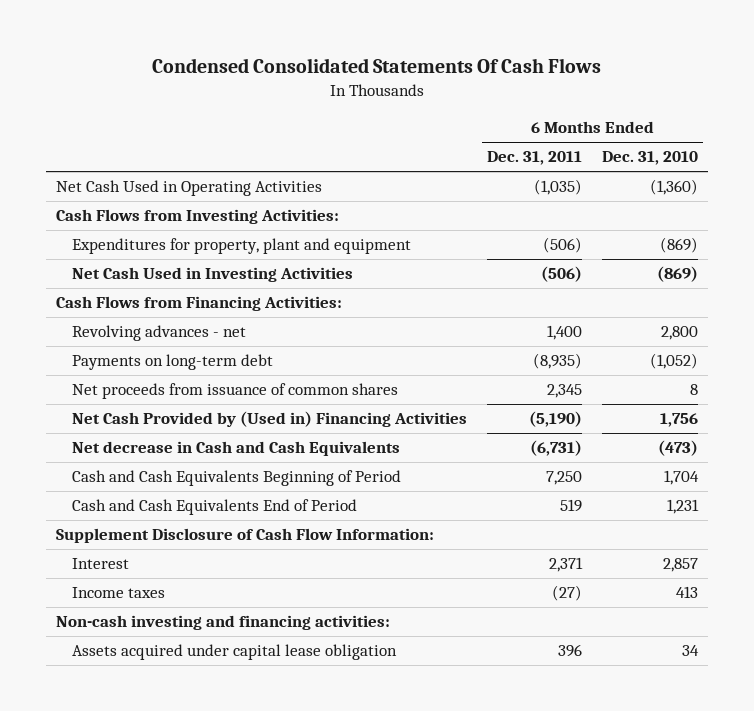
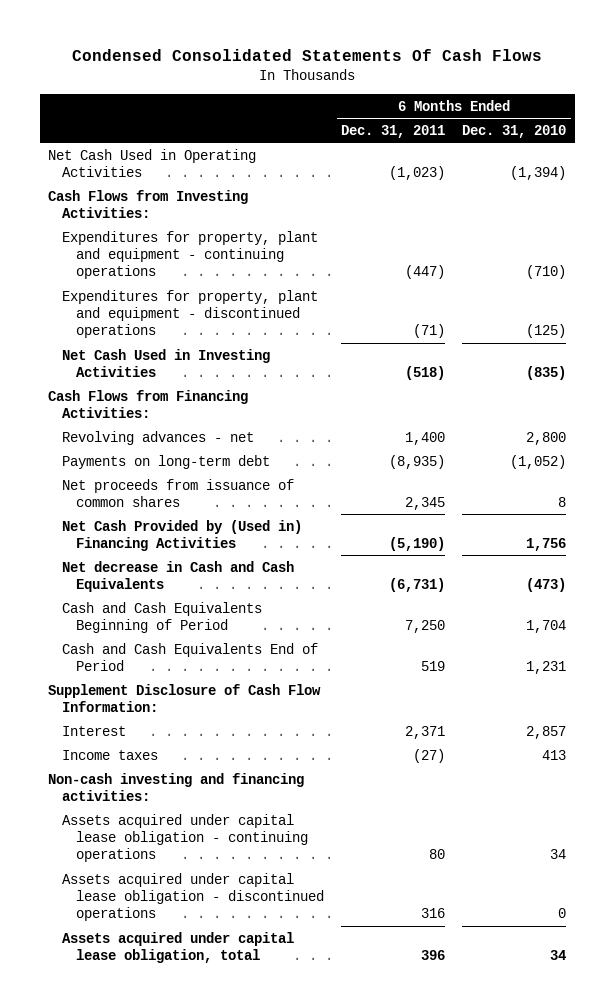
- Net Cash Used in Operating Activities | (1,035) | (1,360)
+ Net Cash Used in Operating Activities | (1,023) | (1,394)
- Expenditures for property, plant and equipment | (506) | (869)
- Net Cash Used in Investing Activities | (506) | (869)
+ Expenditures for property, plant and equipment - continuing operations | (447) | (710)
+ Expenditures for property, plant and equipment - discontinued operations | (71) | (125)
+ Net Cash Used in Investing Activities | (518) | (835)
- Assets acquired under capital lease obligation | 396 | 34
+ Assets acquired under capital lease obligation - continuing operations | 80 | 34
+ Assets acquired under capital lease obligation - discontinued operations | 316 | 0
+ Assets acquired under capital lease obligation, total | 396 | 34

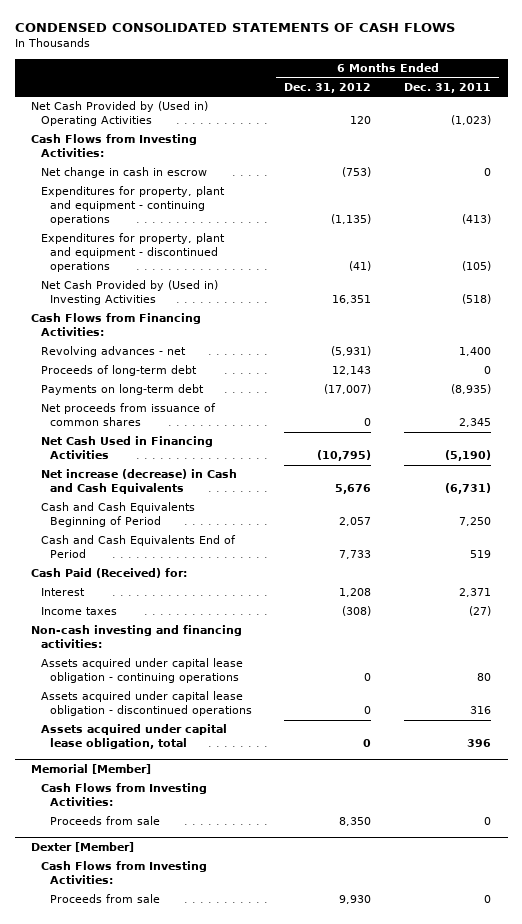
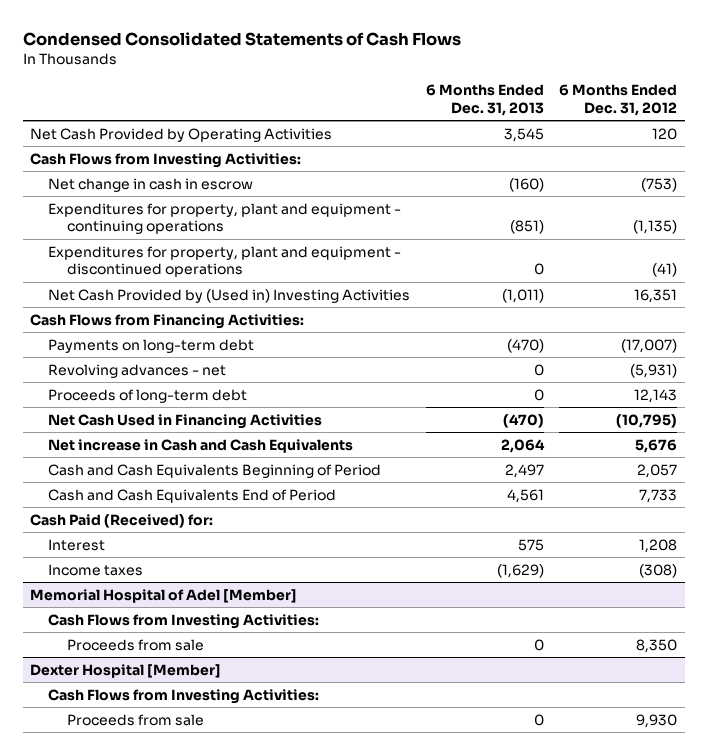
- CONDENSED CONSOLIDATED STATEMENTS OF CASH FLOWS
+ Condensed Consolidated Statements of Cash Flows
- | 6 Months Ended Dec. 31, 2012 | 6 Months Ended Dec. 31, 2011
+ | 6 Months Ended Dec. 31, 2013 | 6 Months Ended Dec. 31, 2012
- Net Cash Provided by (Used in) Operating Activities | 120 | (1,023)
+ Net Cash Provided by Operating Activities | 3,545 | 120
moved up: Payments on long-term debt | (470) | (17,007)
- Net proceeds from issuance of common shares | 0 | 2,345
- Net increase (decrease) in Cash and Cash Equivalents | 5,676 | (6,731)
+ Net increase in Cash and Cash Equivalents | 2,064 | 5,676
- Non-cash investing and financing activities:
- Assets acquired under capital lease obligation - continuing operations | 0 | 80
- Assets acquired under capital lease obligation - discontinued operations | 0 | 316
- Assets acquired under capital lease obligation, total | 0 | 396
- Memorial [Member]
+ Memorial Hospital of Adel [Member]
- Dexter [Member]
+ Dexter Hospital [Member]

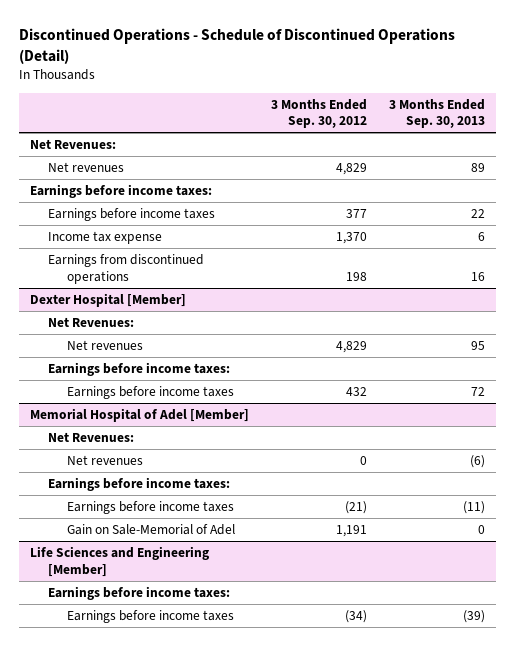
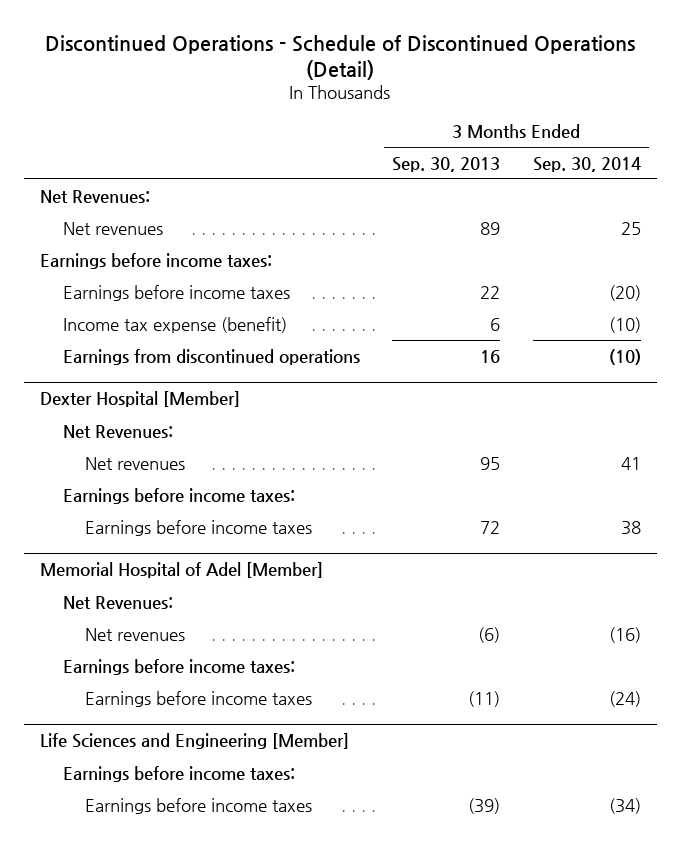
- | 3 Months Ended Sep. 30, 2012 | 3 Months Ended Sep. 30, 2013
+ | 3 Months Ended Sep. 30, 2013 | 3 Months Ended Sep. 30, 2014
- Income tax expense | 1,370 | 6
+ Income tax expense (benefit) | 6 | (10)
@ Memorial Hospital of Adel [Member]
- Gain on Sale-Memorial of Adel | 1,191 | 0

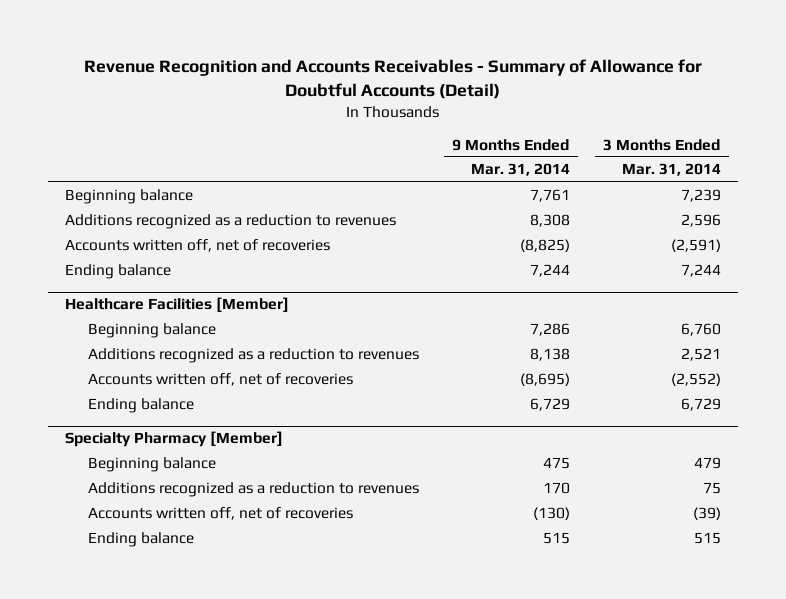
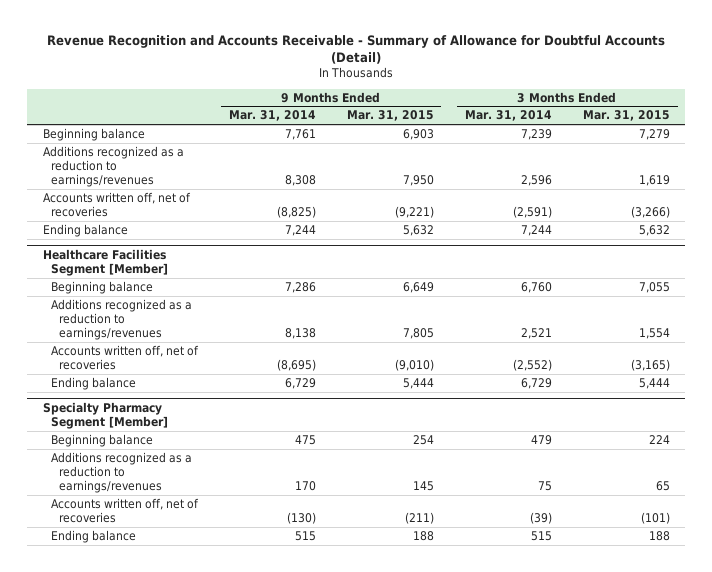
- Revenue Recognition and Accounts Receivables - Summary of Allowance for Doubtful Accounts (Detail)
+ Revenue Recognition and Accounts Receivable - Summary of Allowance for Doubtful Accounts (Detail)
- | 9 Months Ended Mar. 31, 2014 | 3 Months Ended Mar. 31, 2014
+ | 9 Months Ended Mar. 31, 2014 | 9 Months Ended Mar. 31, 2015 | 3 Months Ended Mar. 31, 2014 | 3 Months Ended Mar. 31, 2015
- Additions recognized as a reduction to revenues | 8,308 | 2,596
+ Additions recognized as a reduction to earnings/revenues | 8,308 | 7,950 | 2,596 | 1,619
- Healthcare Facilities [Member]
+ Healthcare Facilities Segment [Member]
- Additions recognized as a reduction to revenues | 8,138 | 2,521
+ Additions recognized as a reduction to earnings/revenues | 8,138 | 7,805 | 2,521 | 1,554
- Specialty Pharmacy [Member]
+ Specialty Pharmacy Segment [Member]
- Additions recognized as a reduction to revenues | 170 | 75
+ Additions recognized as a reduction to earnings/revenues | 170 | 145 | 75 | 65

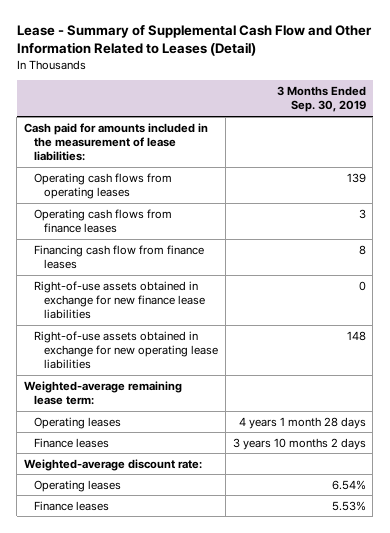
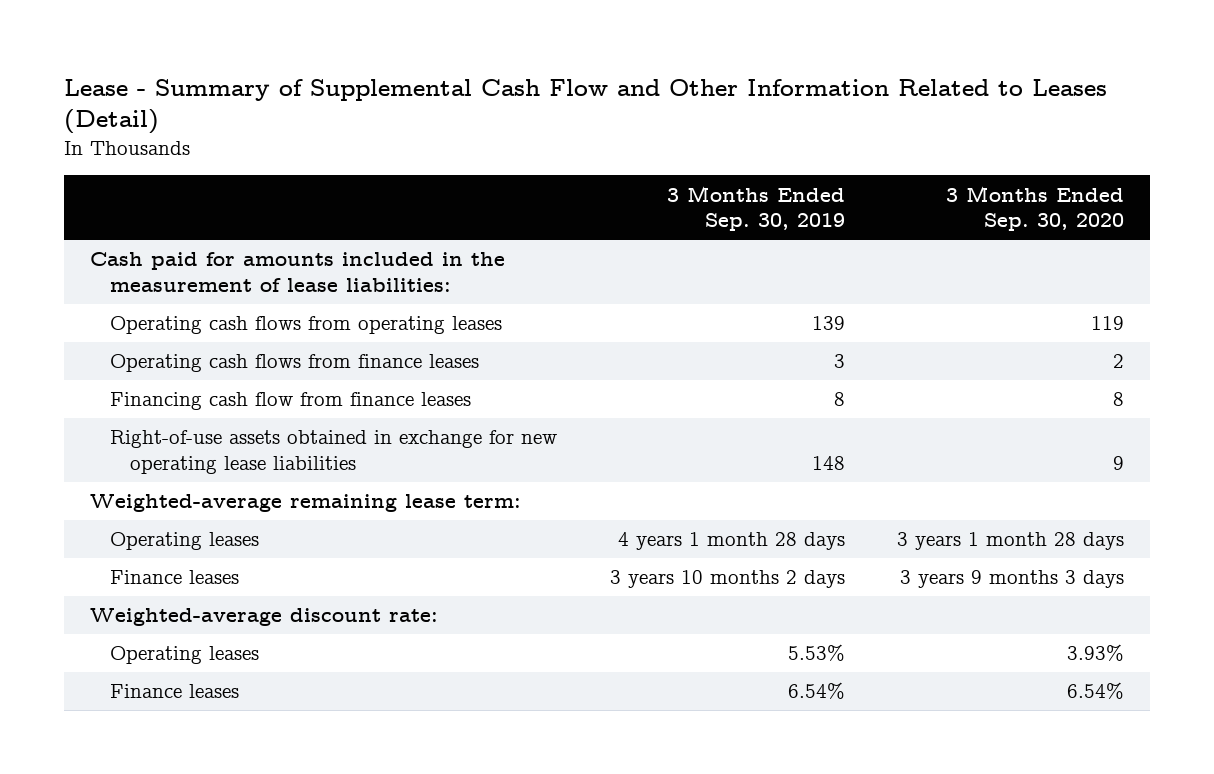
- | 3 Months Ended Sep. 30, 2019
+ | 3 Months Ended Sep. 30, 2019 | 3 Months Ended Sep. 30, 2020
- Right-of-use assets obtained in exchange for new finance lease liabilities | 0
- Operating leases | 6.54%
- Finance leases | 5.53%
+ Operating leases | 5.53% | 3.93%
+ Finance leases | 6.54% | 6.54%

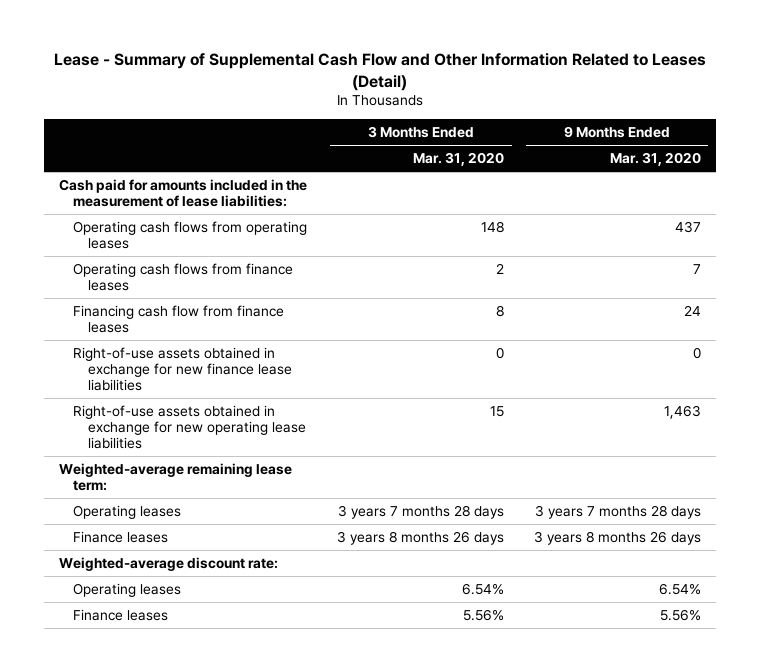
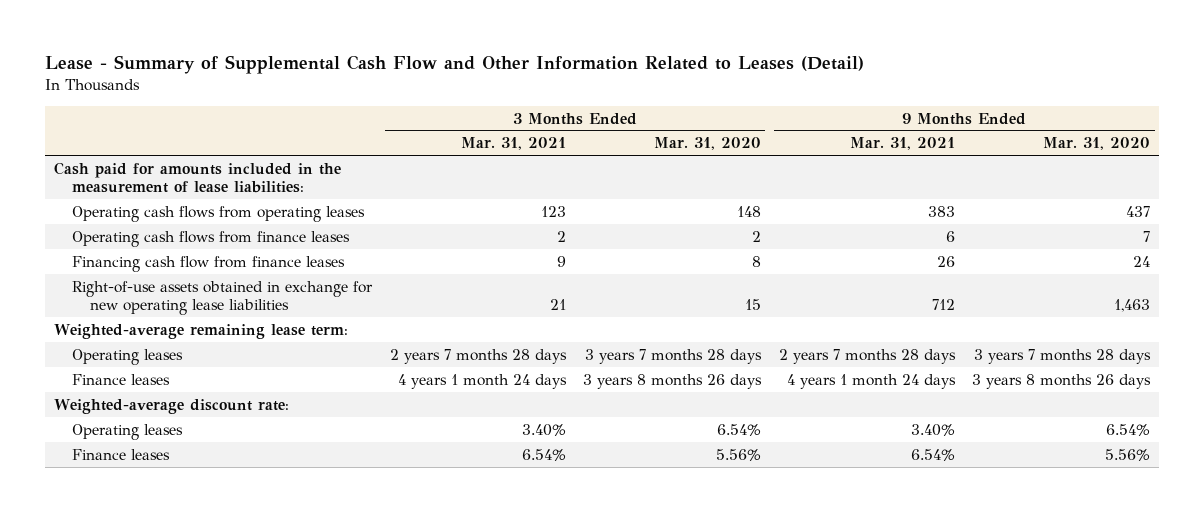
- | 3 Months Ended Mar. 31, 2020 | 9 Months Ended Mar. 31, 2020
+ | 3 Months Ended Mar. 31, 2021 | 3 Months Ended Mar. 31, 2020 | 9 Months Ended Mar. 31, 2021 | 9 Months Ended Mar. 31, 2020
- Right-of-use assets obtained in exchange for new finance lease liabilities | 0 | 0

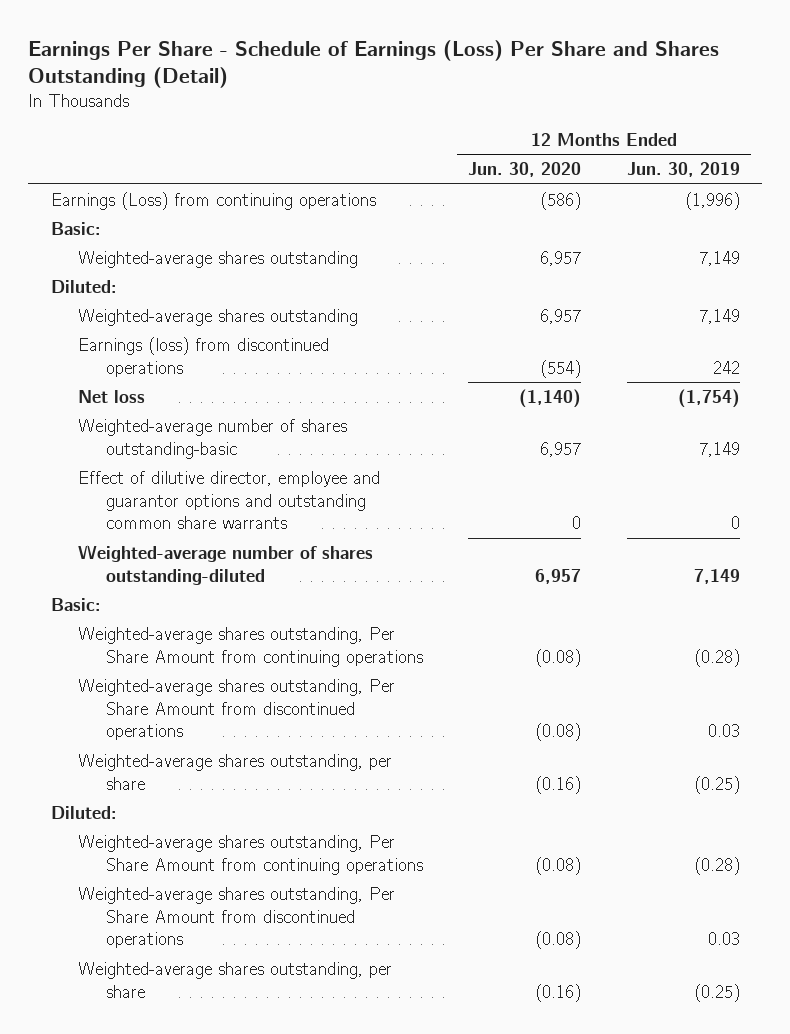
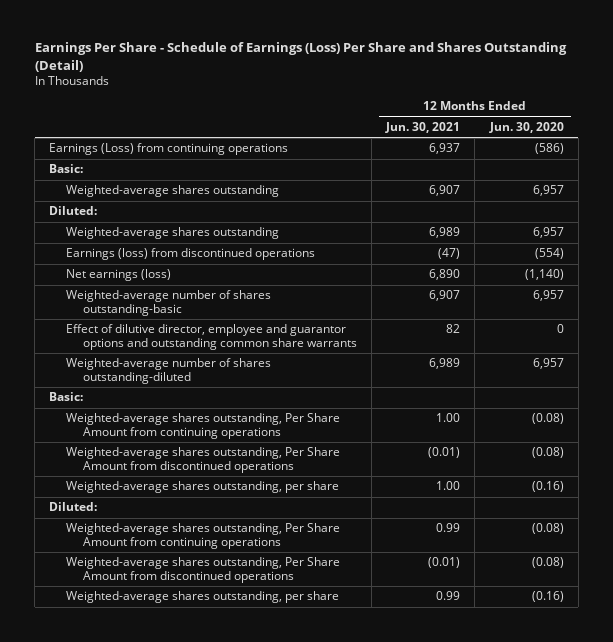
- | 12 Months Ended Jun. 30, 2020 | 12 Months Ended Jun. 30, 2019
+ | 12 Months Ended Jun. 30, 2021 | 12 Months Ended Jun. 30, 2020
- Net loss | (1,140) | (1,754)
+ Net earnings (loss) | 6,890 | (1,140)

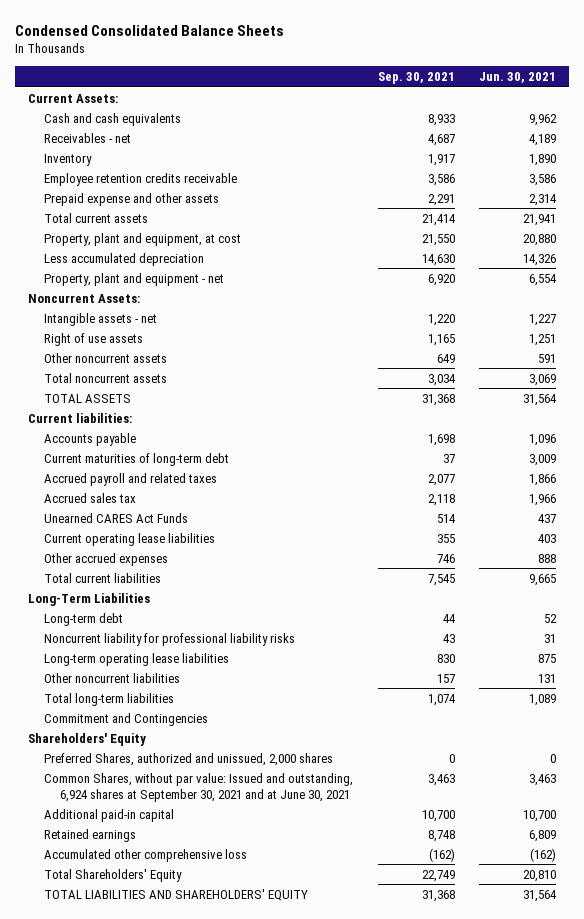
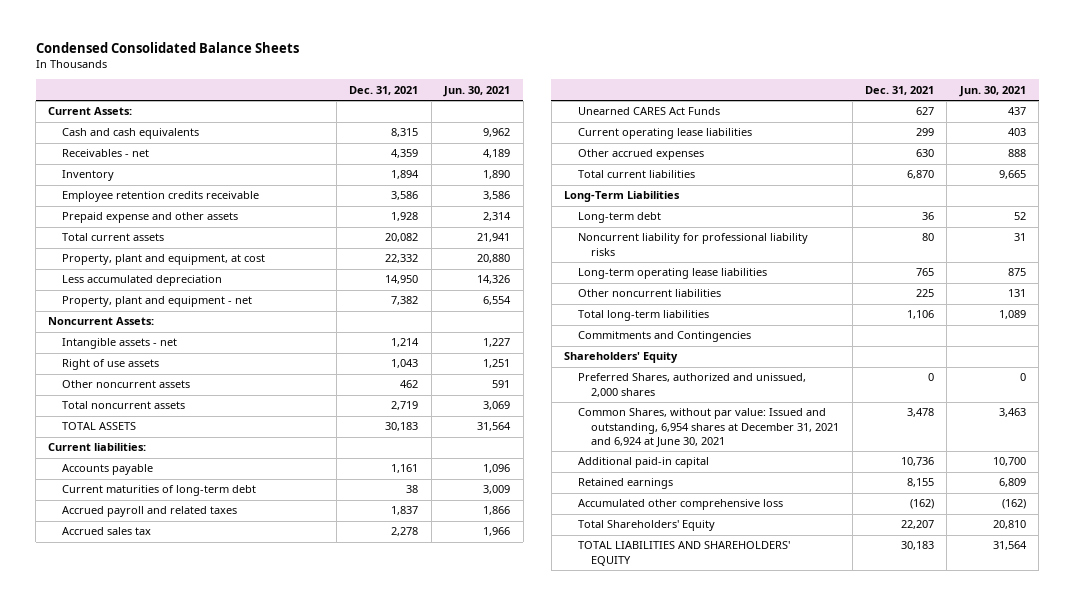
- | Sep. 30, 2021 | Jun. 30, 2021
+ | Dec. 31, 2021 | Jun. 30, 2021
- Commitment and Contingencies
+ Commitments and Contingencies
- Common Shares, without par value: Issued and outstanding, 6,924 shares at September 30, 2021 and at June 30, 2021 | 3,463 | 3,463
+ Common Shares, without par value: Issued and outstanding, 6,954 shares at December 31, 2021 and 6,924 at June 30, 2021 | 3,478 | 3,463

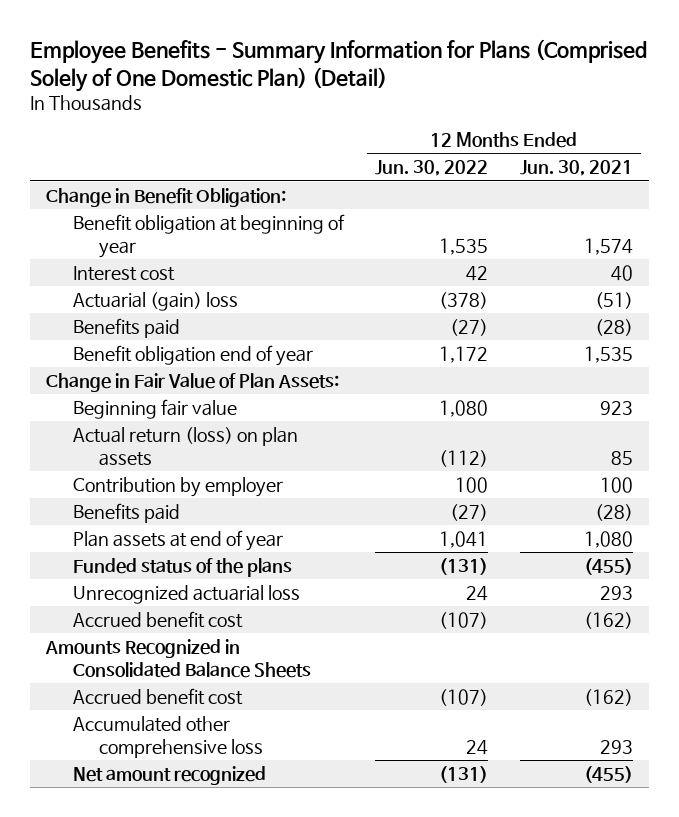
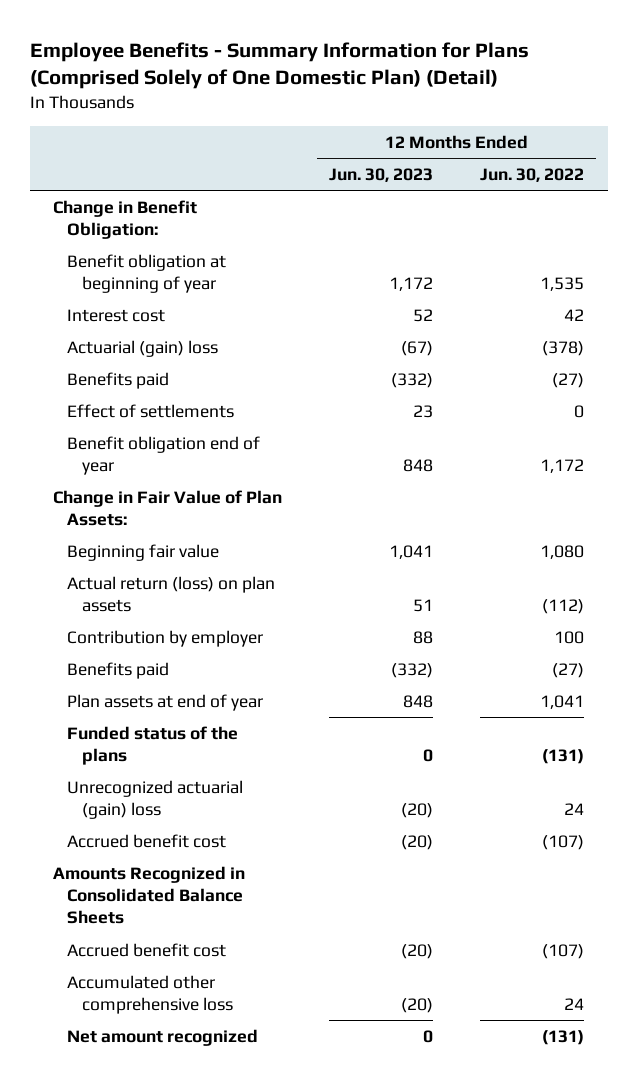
- | 12 Months Ended Jun. 30, 2022 | 12 Months Ended Jun. 30, 2021
+ | 12 Months Ended Jun. 30, 2023 | 12 Months Ended Jun. 30, 2022
+ Effect of settlements | 23 | 0
- Unrecognized actuarial loss | 24 | 293
+ Unrecognized actuarial (gain) loss | (20) | 24

